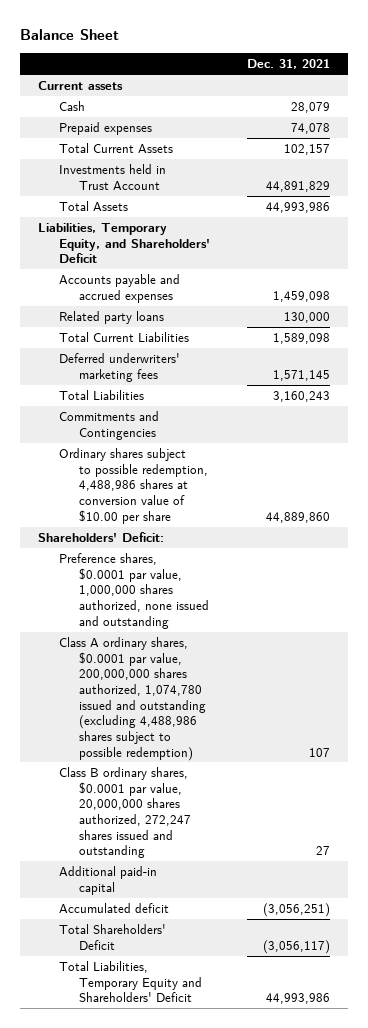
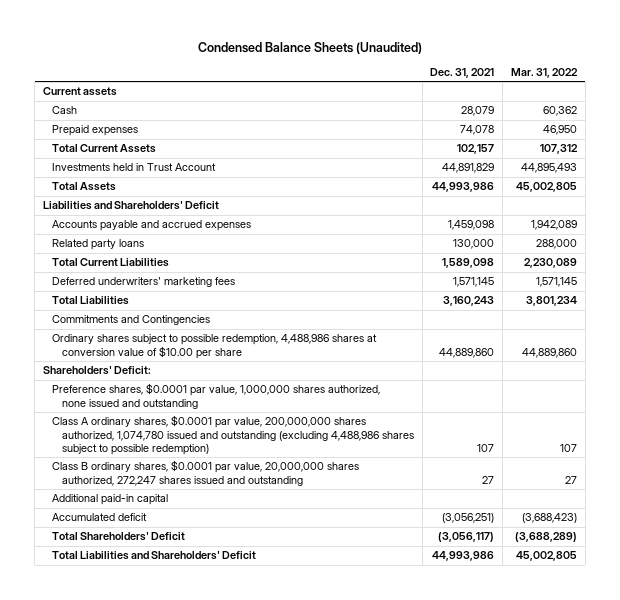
- Balance Sheet
+ Condensed Balance Sheets (Unaudited)
- | Dec. 31, 2021
+ | Dec. 31, 2021 | Mar. 31, 2022
- Liabilities, Temporary Equity, and Shareholders' Deficit
+ Liabilities and Shareholders' Deficit
- Total Liabilities, Temporary Equity and Shareholders' Deficit | 44,993,986
+ Total Liabilities and Shareholders' Deficit | 44,993,986 | 45,002,805

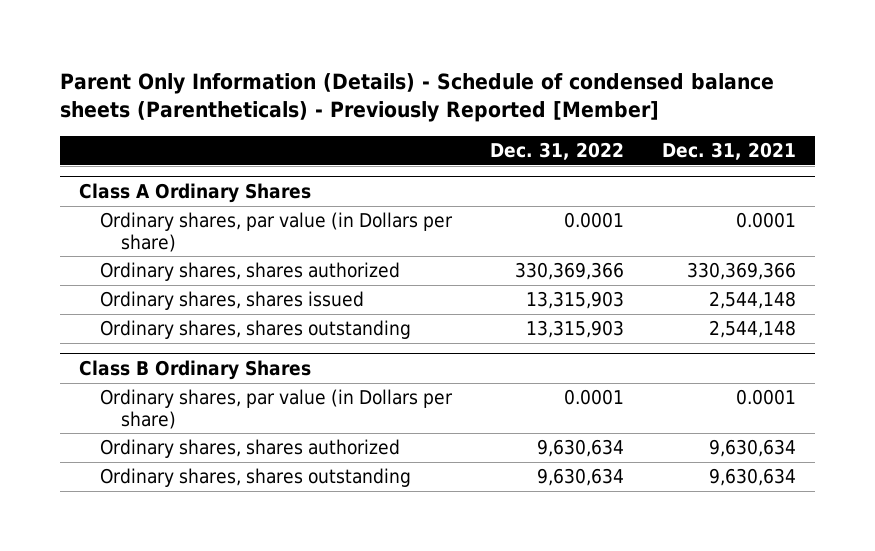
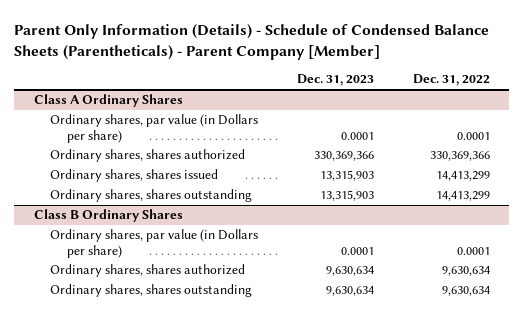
- Parent Only Information (Details) - Schedule of condensed balance sheets (Parentheticals) - Previously Reported [Member]
+ Parent Only Information (Details) - Schedule of Condensed Balance Sheets (Parentheticals) - Parent Company [Member]
- | Dec. 31, 2022 | Dec. 31, 2021
+ | Dec. 31, 2023 | Dec. 31, 2022
@ Class A Ordinary Shares
- Ordinary shares, shares issued | 13,315,903 | 2,544,148
- Ordinary shares, shares outstanding | 13,315,903 | 2,544,148
+ Ordinary shares, shares issued | 13,315,903 | 14,413,299
+ Ordinary shares, shares outstanding | 13,315,903 | 14,413,299

